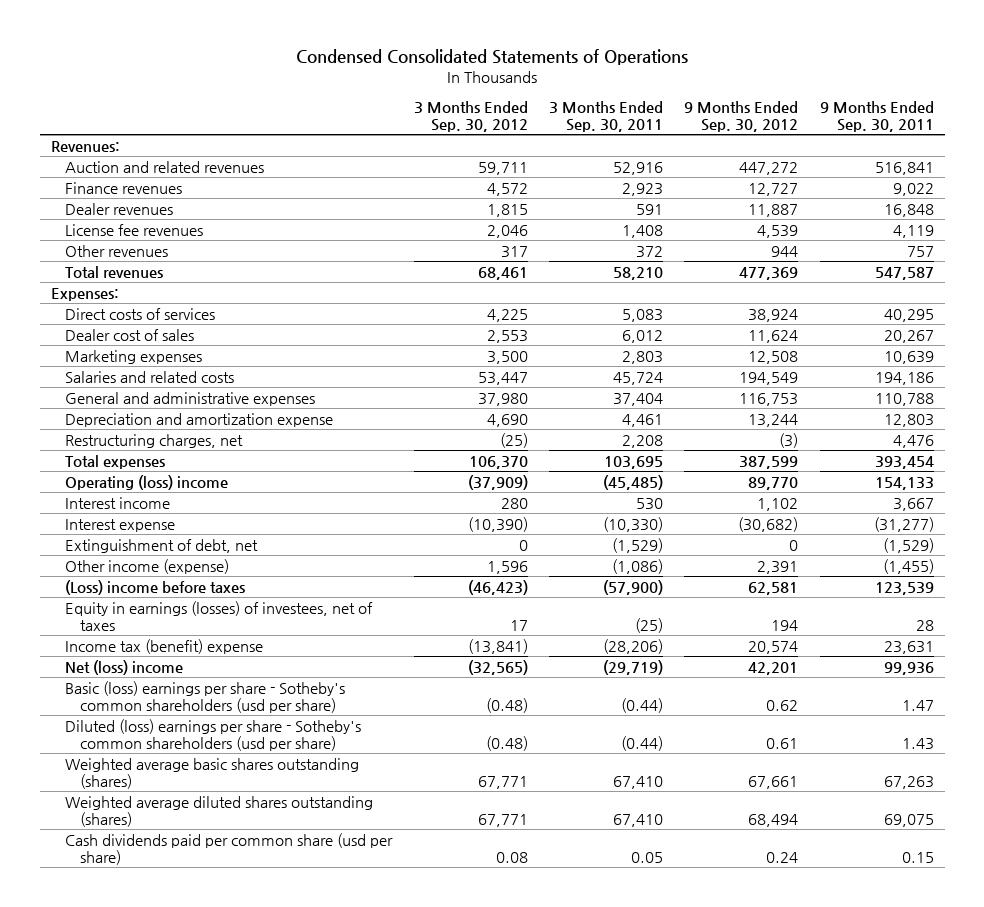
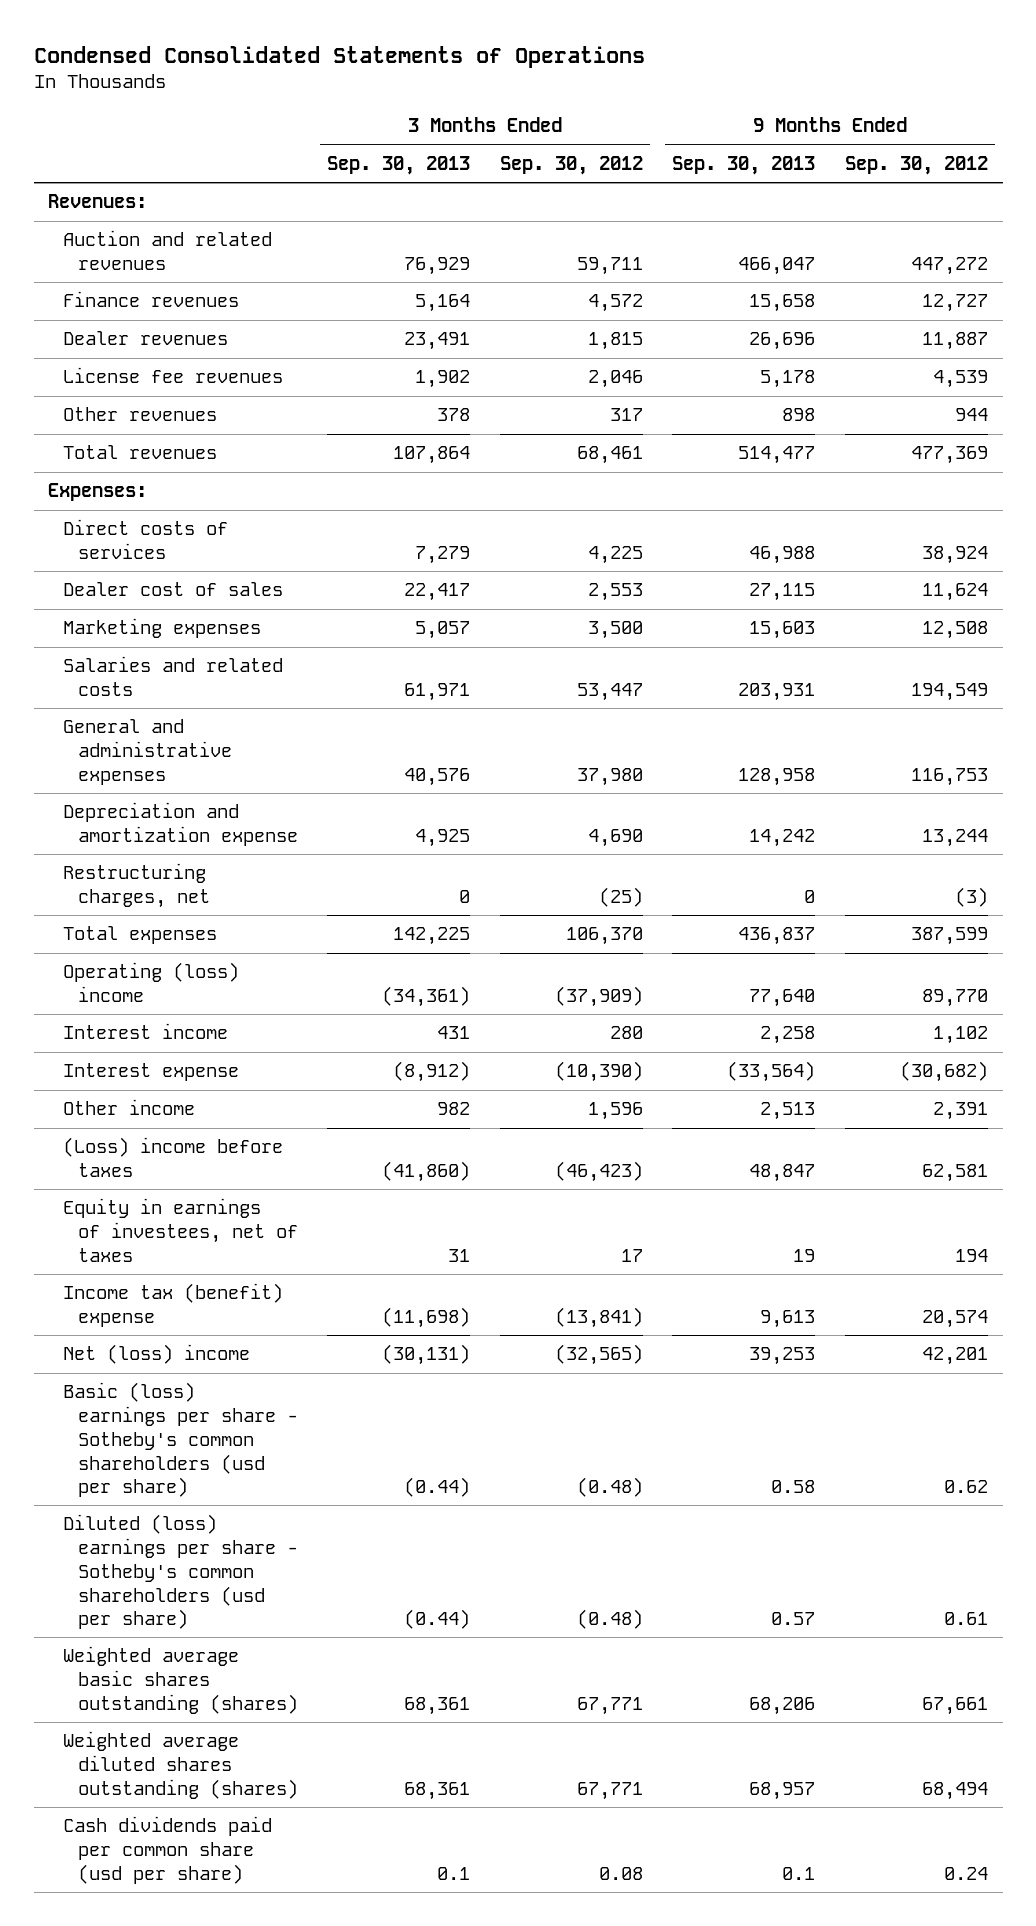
- | 3 Months Ended Sep. 30, 2012 | 3 Months Ended Sep. 30, 2011 | 9 Months Ended Sep. 30, 2012 | 9 Months Ended Sep. 30, 2011
+ | 3 Months Ended Sep. 30, 2013 | 3 Months Ended Sep. 30, 2012 | 9 Months Ended Sep. 30, 2013 | 9 Months Ended Sep. 30, 2012
- Extinguishment of debt, net | 0 | (1,529) | 0 | (1,529)
- Other income (expense) | 1,596 | (1,086) | 2,391 | (1,455)
+ Other income | 982 | 1,596 | 2,513 | 2,391
- Equity in earnings (losses) of investees, net of taxes | 17 | (25) | 194 | 28
+ Equity in earnings of investees, net of taxes | 31 | 17 | 19 | 194

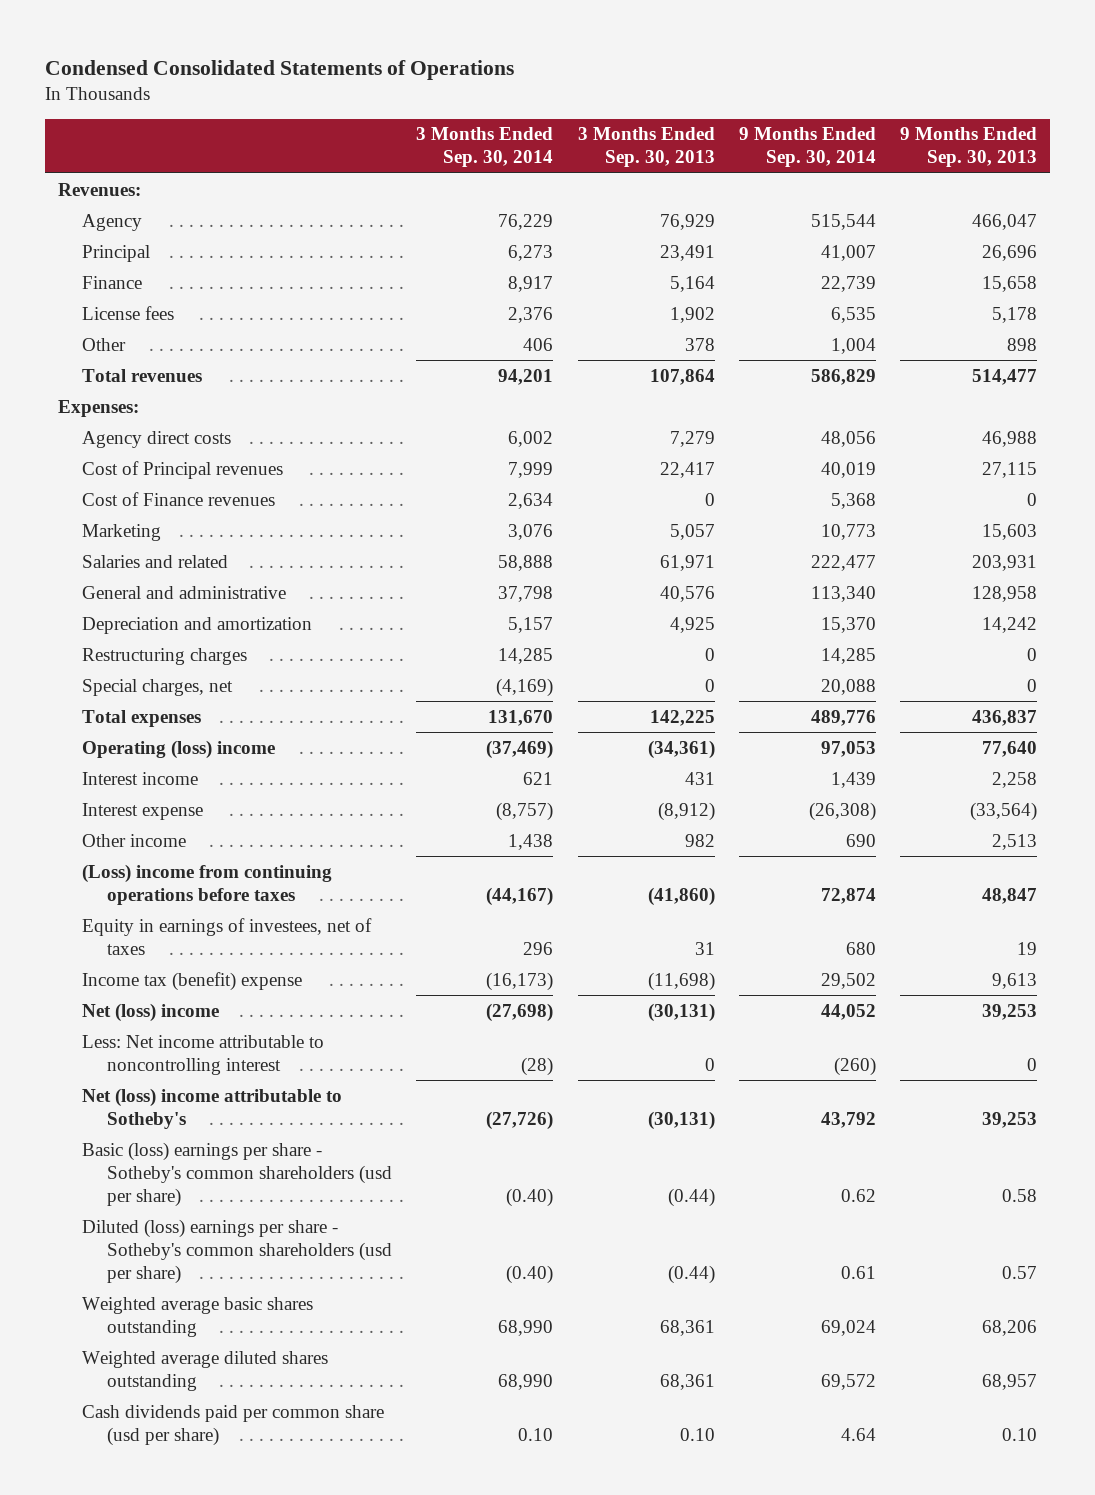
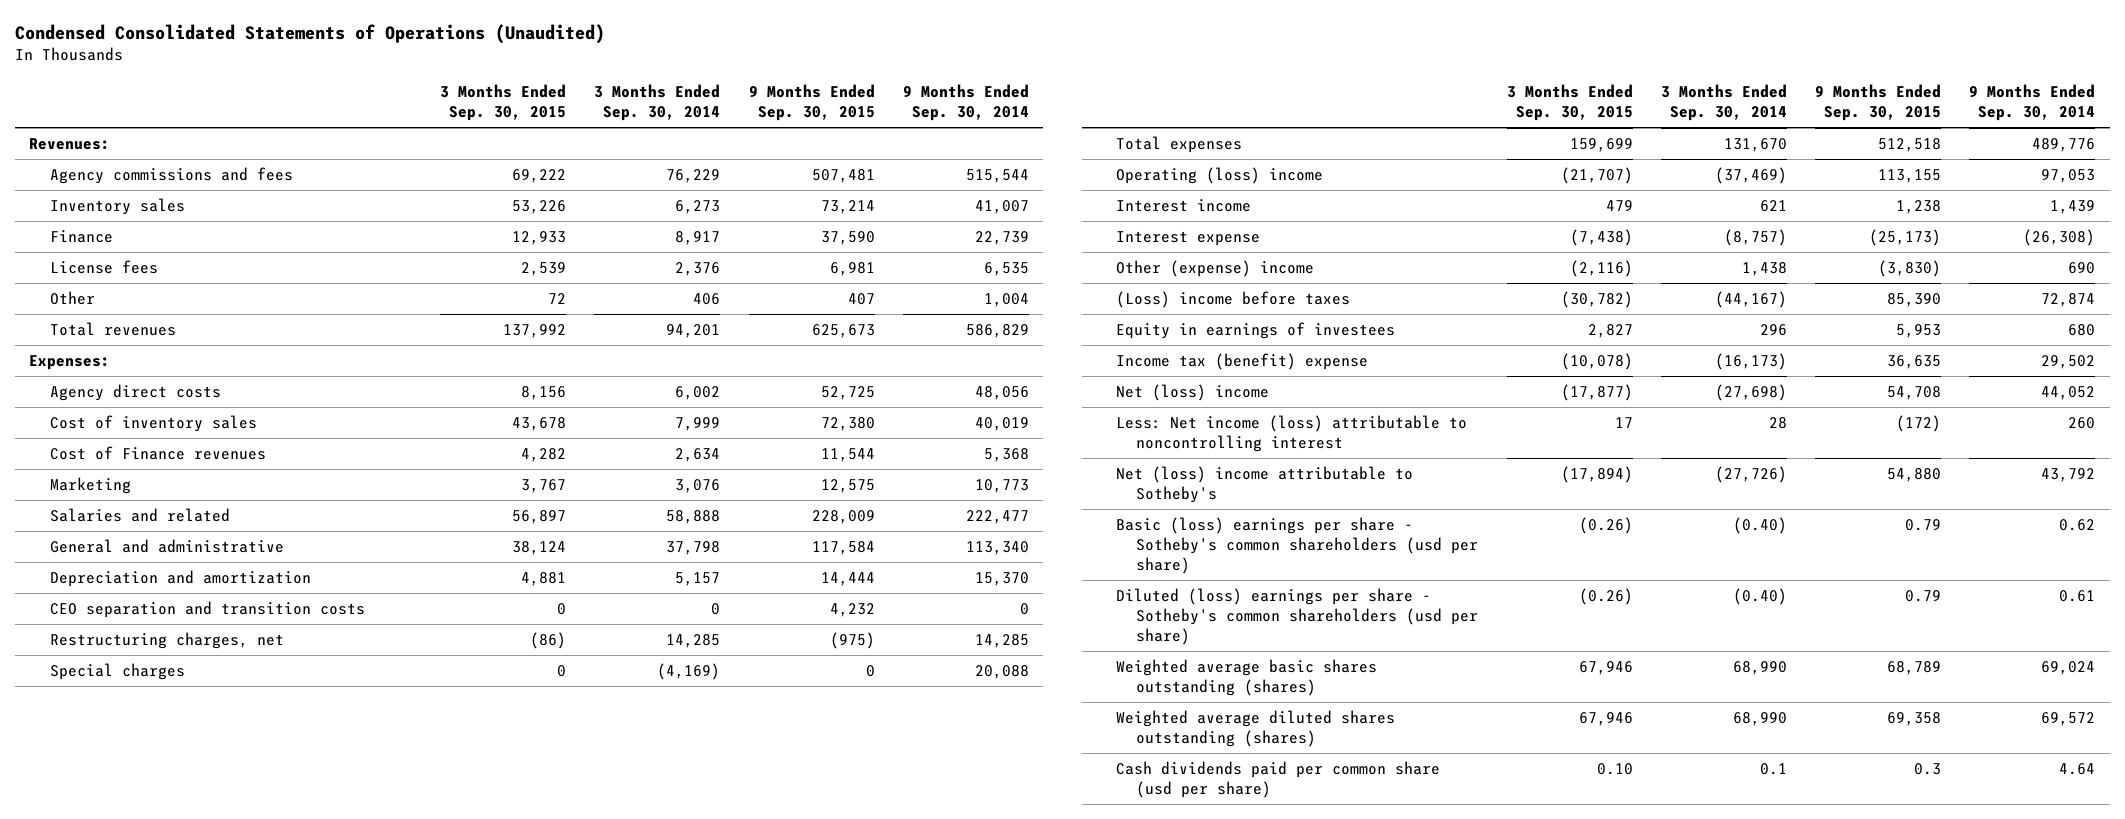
- Condensed Consolidated Statements of Operations
+ Condensed Consolidated Statements of Operations (Unaudited)
- | 3 Months Ended Sep. 30, 2014 | 3 Months Ended Sep. 30, 2013 | 9 Months Ended Sep. 30, 2014 | 9 Months Ended Sep. 30, 2013
+ | 3 Months Ended Sep. 30, 2015 | 3 Months Ended Sep. 30, 2014 | 9 Months Ended Sep. 30, 2015 | 9 Months Ended Sep. 30, 2014
- Agency | 76,229 | 76,929 | 515,544 | 466,047
- Principal | 6,273 | 23,491 | 41,007 | 26,696
+ Agency commissions and fees | 69,222 | 76,229 | 507,481 | 515,544
+ Inventory sales | 53,226 | 6,273 | 73,214 | 41,007
- Cost of Principal revenues | 7,999 | 22,417 | 40,019 | 27,115
+ Cost of inventory sales | 43,678 | 7,999 | 72,380 | 40,019
- Restructuring charges | 14,285 | 0 | 14,285 | 0
- Special charges, net | (4,169) | 0 | 20,088 | 0
+ CEO separation and transition costs | 0 | 0 | 4,232 | 0
+ Restructuring charges, net | (86) | 14,285 | (975) | 14,285
+ Special charges | 0 | (4,169) | 0 | 20,088
- Other income | 1,438 | 982 | 690 | 2,513
- (Loss) income from continuing operations before taxes | (44,167) | (41,860) | 72,874 | 48,847
- Equity in earnings of investees, net of taxes | 296 | 31 | 680 | 19
+ Other (expense) income | (2,116) | 1,438 | (3,830) | 690
+ (Loss) income before taxes | (30,782) | (44,167) | 85,390 | 72,874
+ Equity in earnings of investees | 2,827 | 296 | 5,953 | 680
- Less: Net income attributable to noncontrolling interest | (28) | 0 | (260) | 0
+ Less: Net income (loss) attributable to noncontrolling interest | 17 | 28 | (172) | 260
- Weighted average basic shares outstanding | 68,990 | 68,361 | 69,024 | 68,206
- Weighted average diluted shares outstanding | 68,990 | 68,361 | 69,572 | 68,957
- Cash dividends paid per common share (usd per share) | 0.10 | 0.10 | 4.64 | 0.10
+ Weighted average basic shares outstanding (shares) | 67,946 | 68,990 | 68,789 | 69,024
+ Weighted average diluted shares outstanding (shares) | 67,946 | 68,990 | 69,358 | 69,572
+ Cash dividends paid per common share (usd per share) | 0.10 | 0.1 | 0.3 | 4.64

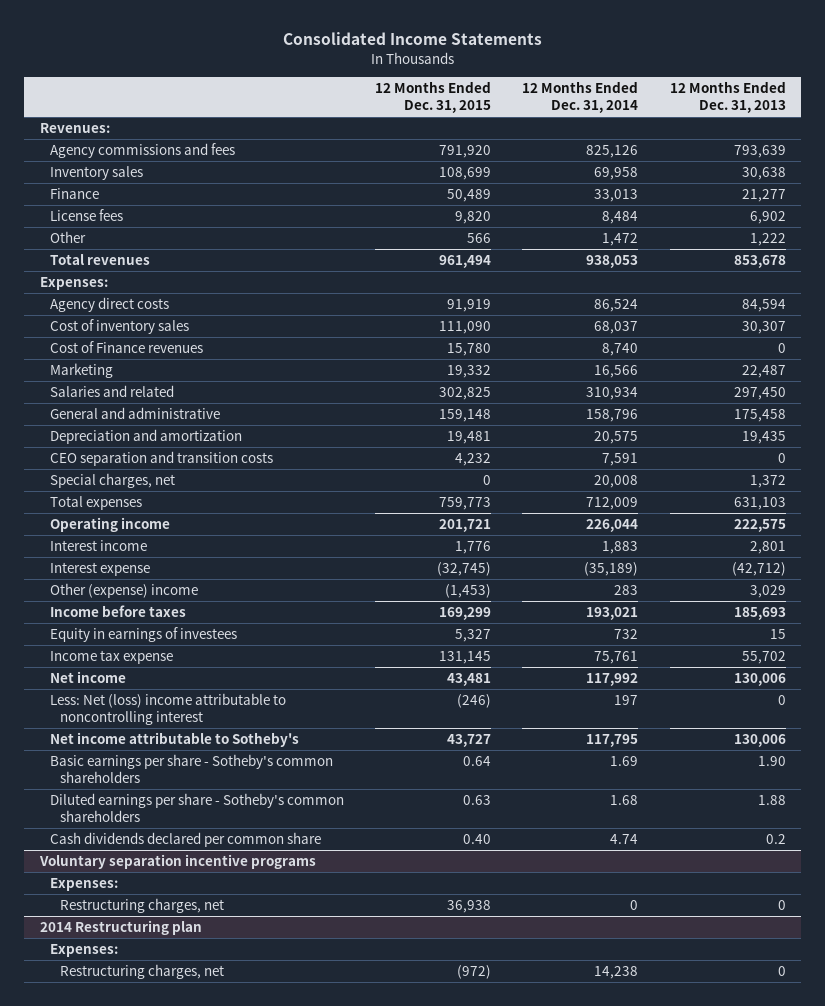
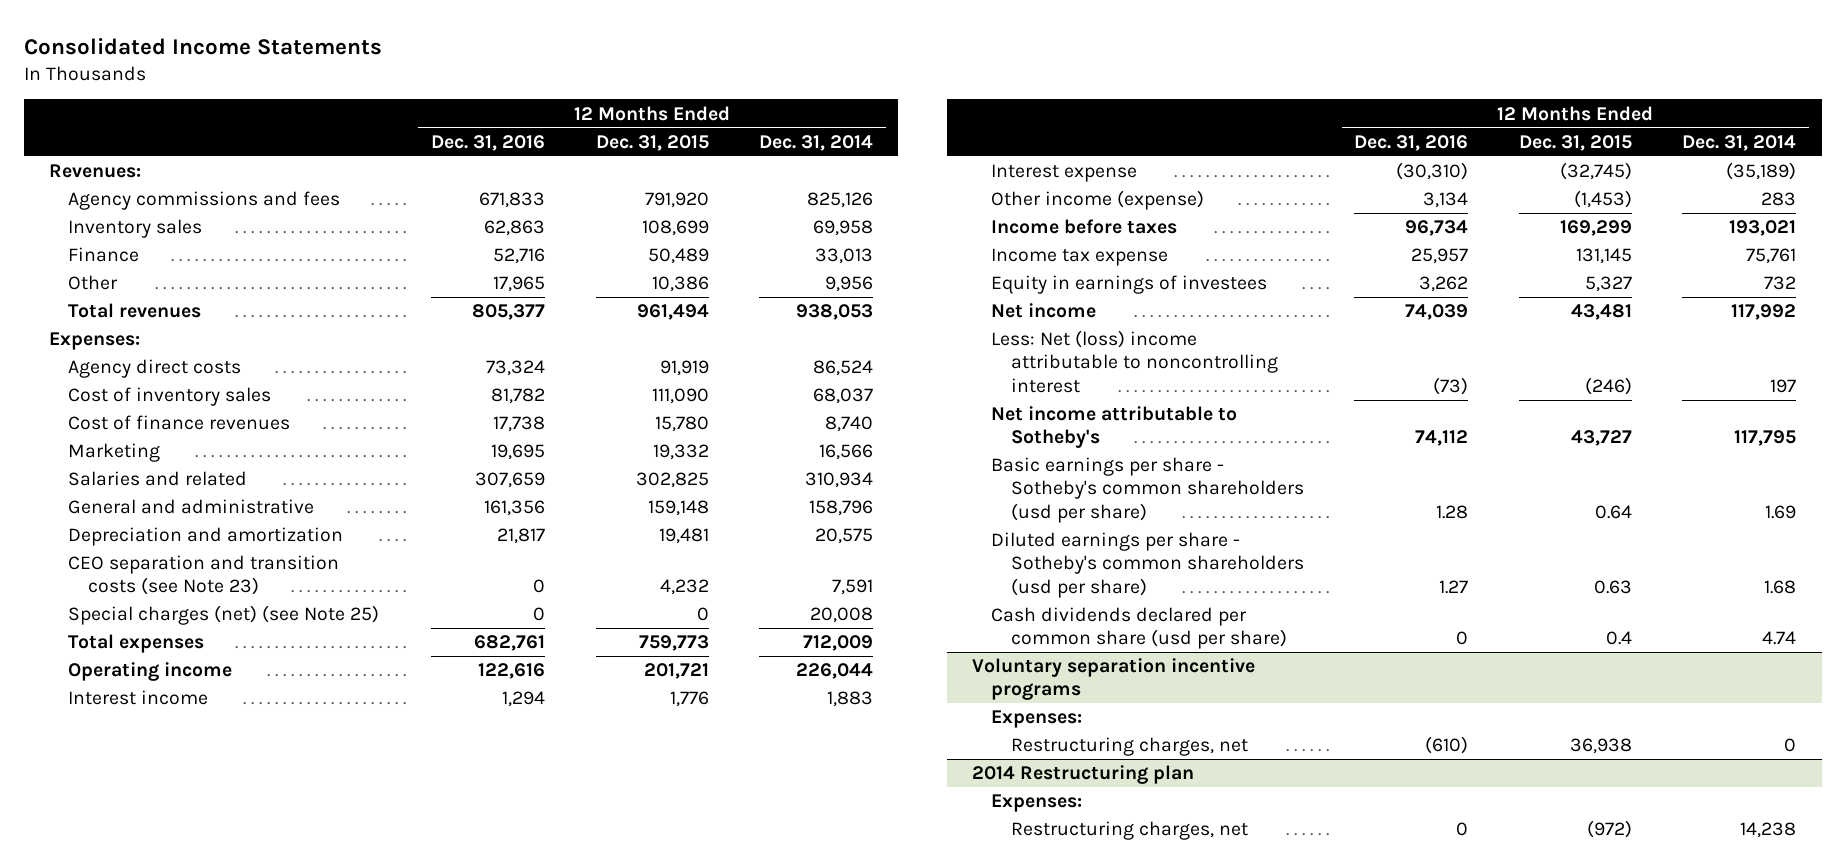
- | 12 Months Ended Dec. 31, 2015 | 12 Months Ended Dec. 31, 2014 | 12 Months Ended Dec. 31, 2013
+ | 12 Months Ended Dec. 31, 2016 | 12 Months Ended Dec. 31, 2015 | 12 Months Ended Dec. 31, 2014
- License fees | 9,820 | 8,484 | 6,902
- Other | 566 | 1,472 | 1,222
+ Other | 17,965 | 10,386 | 9,956
- Cost of Finance revenues | 15,780 | 8,740 | 0
+ Cost of finance revenues | 17,738 | 15,780 | 8,740
- CEO separation and transition costs | 4,232 | 7,591 | 0
- Special charges, net | 0 | 20,008 | 1,372
+ CEO separation and transition costs (see Note 23) | 0 | 4,232 | 7,591
+ Special charges (net) (see Note 25) | 0 | 0 | 20,008
- Other (expense) income | (1,453) | 283 | 3,029
+ Other income (expense) | 3,134 | (1,453) | 283
moved down: Equity in earnings of investees | 3,262 | 5,327 | 732
- Basic earnings per share - Sotheby's common shareholders | 0.64 | 1.69 | 1.90
- Diluted earnings per share - Sotheby's common shareholders | 0.63 | 1.68 | 1.88
- Cash dividends declared per common share | 0.40 | 4.74 | 0.2
+ Basic earnings per share - Sotheby's common shareholders (usd per share) | 1.28 | 0.64 | 1.69
+ Diluted earnings per share - Sotheby's common shareholders (usd per share) | 1.27 | 0.63 | 1.68
+ Cash dividends declared per common share (usd per share) | 0 | 0.4 | 4.74

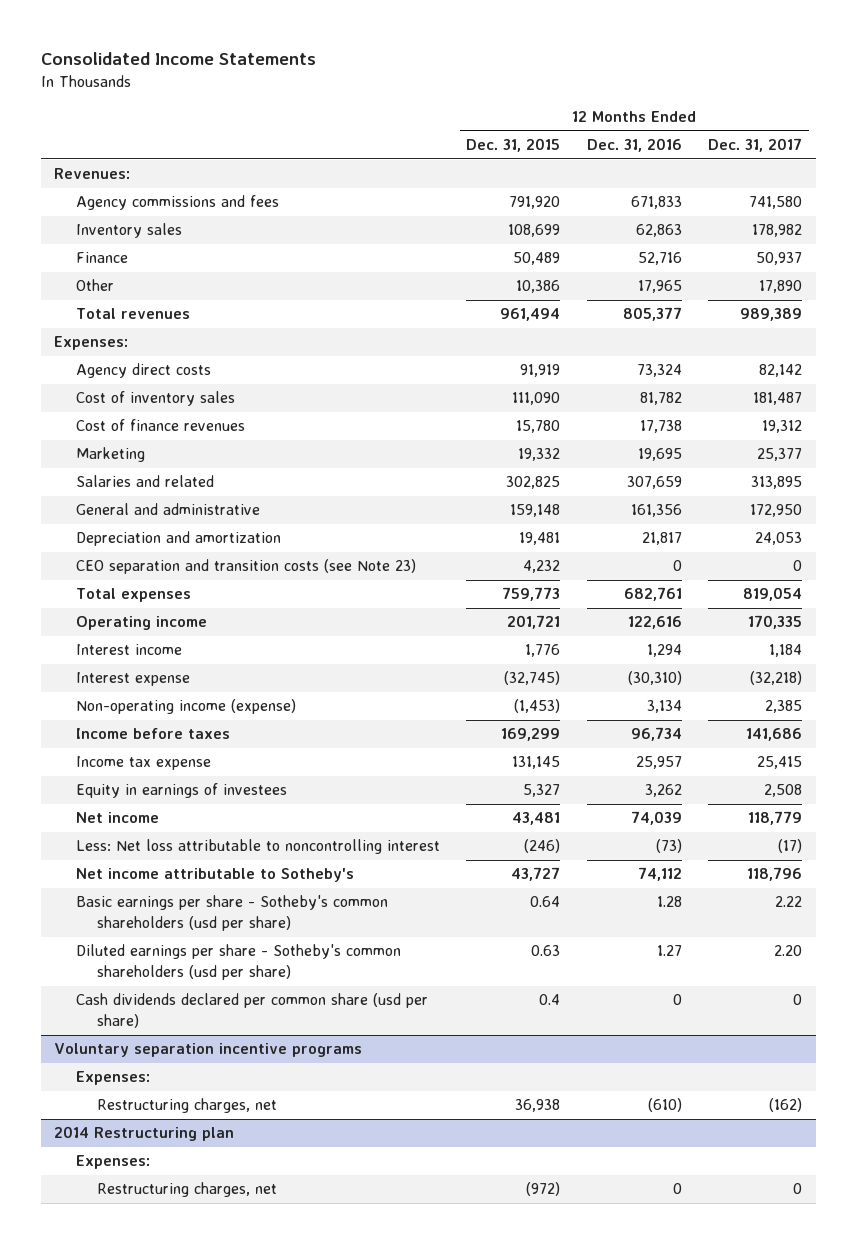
- | 12 Months Ended Dec. 31, 2016 | 12 Months Ended Dec. 31, 2015 | 12 Months Ended Dec. 31, 2014
+ | 12 Months Ended Dec. 31, 2015 | 12 Months Ended Dec. 31, 2016 | 12 Months Ended Dec. 31, 2017
- Special charges (net) (see Note 25) | 0 | 0 | 20,008
- Other income (expense) | 3,134 | (1,453) | 283
+ Non-operating income (expense) | (1,453) | 3,134 | 2,385
- Less: Net (loss) income attributable to noncontrolling interest | (73) | (246) | 197
+ Less: Net loss attributable to noncontrolling interest | (246) | (73) | (17)

